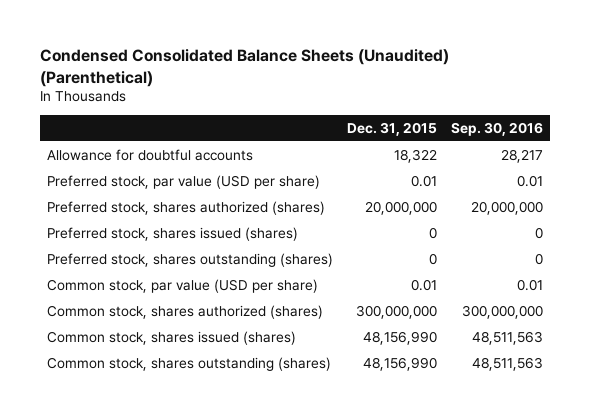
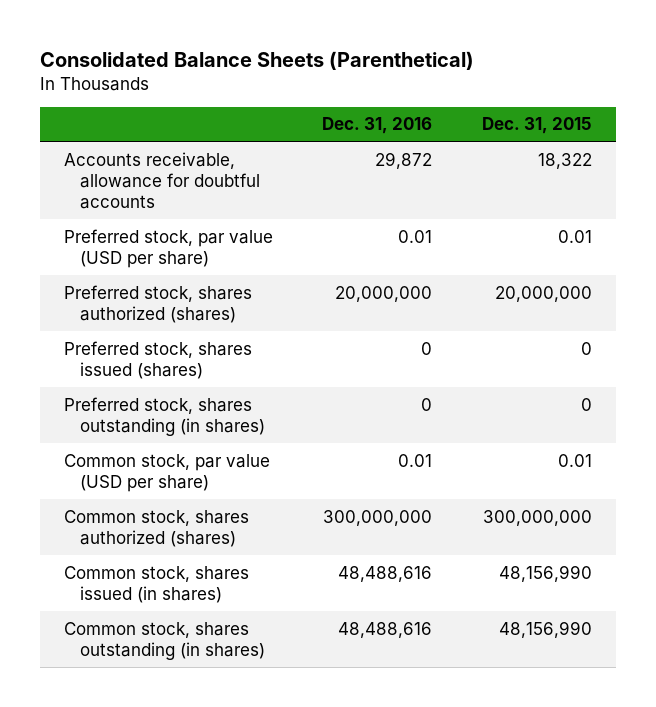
- Condensed Consolidated Balance Sheets (Unaudited) (Parenthetical)
+ Consolidated Balance Sheets (Parenthetical)
- | Dec. 31, 2015 | Sep. 30, 2016
+ | Dec. 31, 2016 | Dec. 31, 2015
- Allowance for doubtful accounts | 18,322 | 28,217
+ Accounts receivable, allowance for doubtful accounts | 29,872 | 18,322
- Preferred stock, shares outstanding (shares) | 0 | 0
+ Preferred stock, shares outstanding (in shares) | 0 | 0
- Common stock, shares issued (shares) | 48,156,990 | 48,511,563
- Common stock, shares outstanding (shares) | 48,156,990 | 48,511,563
+ Common stock, shares issued (in shares) | 48,488,616 | 48,156,990
+ Common stock, shares outstanding (in shares) | 48,488,616 | 48,156,990

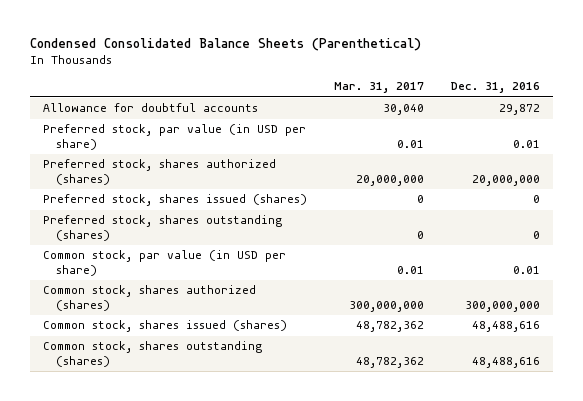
- Consolidated Balance Sheets (Parenthetical)
+ Condensed Consolidated Balance Sheets (Parenthetical)
- | Dec. 31, 2016 | Dec. 31, 2015
+ | Mar. 31, 2017 | Dec. 31, 2016
- Accounts receivable, allowance for doubtful accounts | 29,872 | 18,322
- Preferred stock, par value (USD per share) | 0.01 | 0.01
+ Allowance for doubtful accounts | 30,040 | 29,872
+ Preferred stock, par value (in USD per share) | 0.01 | 0.01
- Preferred stock, shares outstanding (in shares) | 0 | 0
- Common stock, par value (USD per share) | 0.01 | 0.01
+ Preferred stock, shares outstanding (shares) | 0 | 0
+ Common stock, par value (in USD per share) | 0.01 | 0.01
- Common stock, shares issued (in shares) | 48,488,616 | 48,156,990
- Common stock, shares outstanding (in shares) | 48,488,616 | 48,156,990
+ Common stock, shares issued (shares) | 48,782,362 | 48,488,616
+ Common stock, shares outstanding (shares) | 48,782,362 | 48,488,616

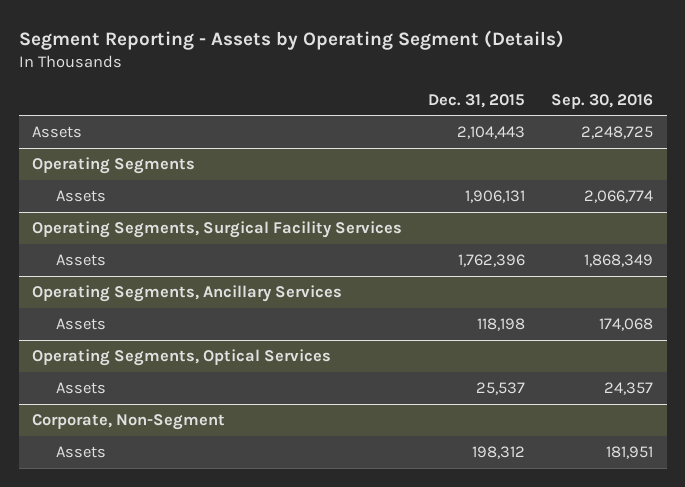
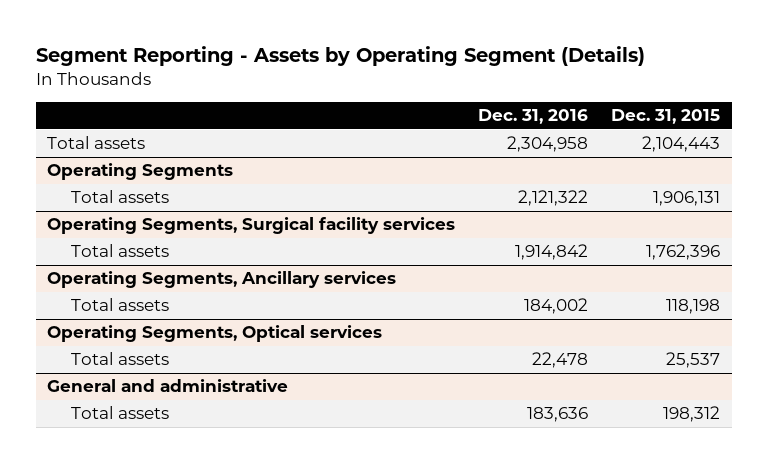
- | Dec. 31, 2015 | Sep. 30, 2016
+ | Dec. 31, 2016 | Dec. 31, 2015
- Assets | 2,104,443 | 2,248,725
+ Total assets | 2,304,958 | 2,104,443
@ Operating Segments
- Assets | 1,906,131 | 2,066,774
- Operating Segments, Surgical Facility Services
- Assets | 1,762,396 | 1,868,349
- Operating Segments, Ancillary Services
- Assets | 118,198 | 174,068
- Operating Segments, Optical Services
- Assets | 25,537 | 24,357
- Corporate, Non-Segment
- Assets | 198,312 | 181,951
@ Operating Segments
+ Total assets | 2,121,322 | 1,906,131
+ Operating Segments, Surgical facility services
+ Total assets | 1,914,842 | 1,762,396
+ Operating Segments, Ancillary services
+ Total assets | 184,002 | 118,198
+ Operating Segments, Optical services
+ Total assets | 22,478 | 25,537
+ General and administrative
+ Total assets | 183,636 | 198,312

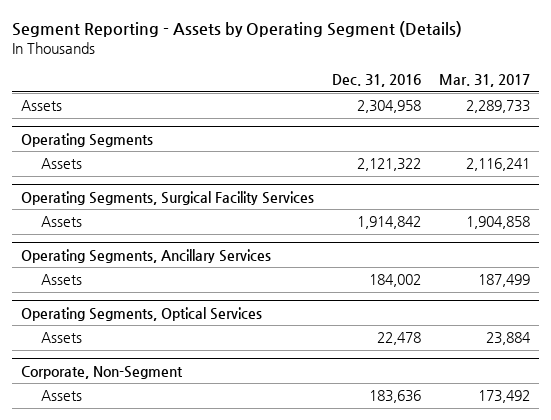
- | Dec. 31, 2016 | Dec. 31, 2015
+ | Dec. 31, 2016 | Mar. 31, 2017
- Total assets | 2,304,958 | 2,104,443
+ Assets | 2,304,958 | 2,289,733
@ Operating Segments
- Total assets | 2,121,322 | 1,906,131
- Operating Segments, Surgical facility services
- Total assets | 1,914,842 | 1,762,396
- Operating Segments, Ancillary services
- Total assets | 184,002 | 118,198
- Operating Segments, Optical services
- Total assets | 22,478 | 25,537
- General and administrative
- Total assets | 183,636 | 198,312
@ Operating Segments
+ Assets | 2,121,322 | 2,116,241
+ Operating Segments, Surgical Facility Services
+ Assets | 1,914,842 | 1,904,858
+ Operating Segments, Ancillary Services
+ Assets | 184,002 | 187,499
+ Operating Segments, Optical Services
+ Assets | 22,478 | 23,884
+ Corporate, Non-Segment
+ Assets | 183,636 | 173,492

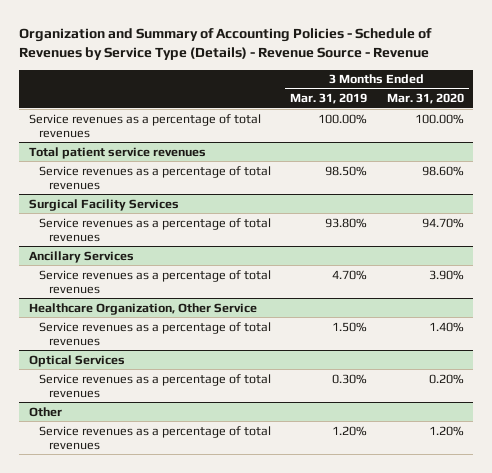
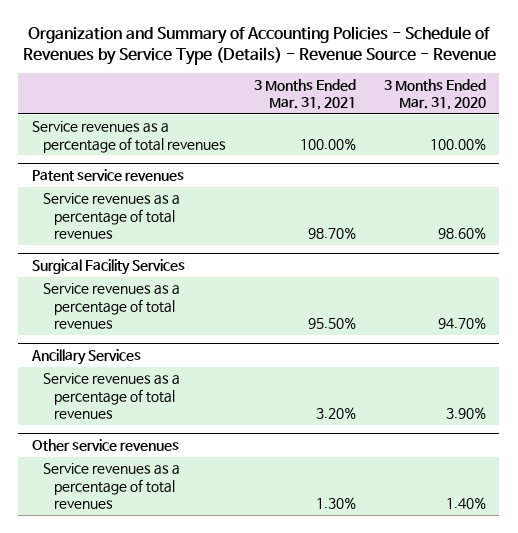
- | 3 Months Ended Mar. 31, 2019 | 3 Months Ended Mar. 31, 2020
+ | 3 Months Ended Mar. 31, 2021 | 3 Months Ended Mar. 31, 2020
- Total patient service revenues
+ Patent service revenues
- Healthcare Organization, Other Service
+ Other service revenues
- Optical Services
- Service revenues as a percentage of total revenues | 0.30% | 0.20%
- Other
- Service revenues as a percentage of total revenues | 1.20% | 1.20%

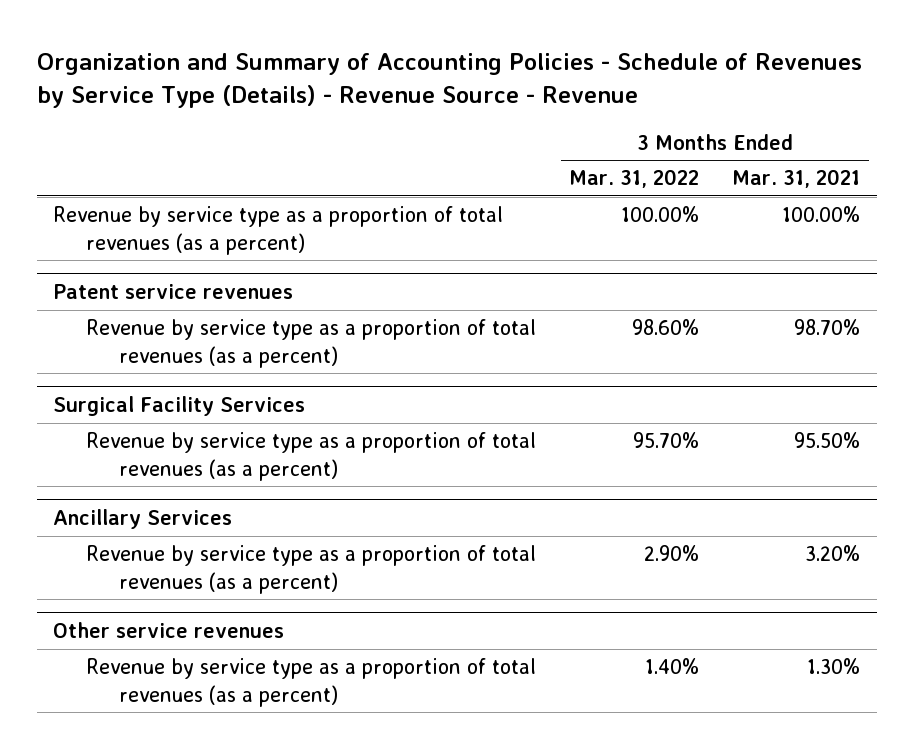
- | 3 Months Ended Mar. 31, 2021 | 3 Months Ended Mar. 31, 2020
+ | 3 Months Ended Mar. 31, 2022 | 3 Months Ended Mar. 31, 2021
- Service revenues as a percentage of total revenues | 100.00% | 100.00%
+ Revenue by service type as a proportion of total revenues (as a percent) | 100.00% | 100.00%
@ Patent service revenues
- Service revenues as a percentage of total revenues | 98.70% | 98.60%
+ Revenue by service type as a proportion of total revenues (as a percent) | 98.60% | 98.70%
@ Surgical Facility Services
- Service revenues as a percentage of total revenues | 95.50% | 94.70%
+ Revenue by service type as a proportion of total revenues (as a percent) | 95.70% | 95.50%
@ Ancillary Services
- Service revenues as a percentage of total revenues | 3.20% | 3.90%
+ Revenue by service type as a proportion of total revenues (as a percent) | 2.90% | 3.20%
@ Other service revenues
- Service revenues as a percentage of total revenues | 1.30% | 1.40%
+ Revenue by service type as a proportion of total revenues (as a percent) | 1.40% | 1.30%

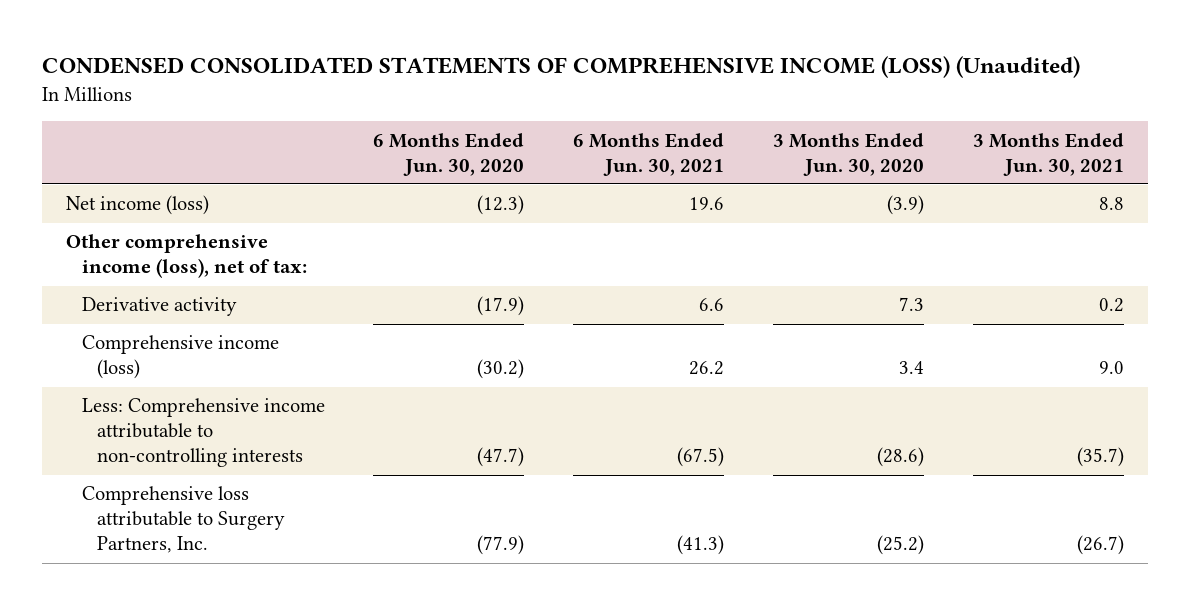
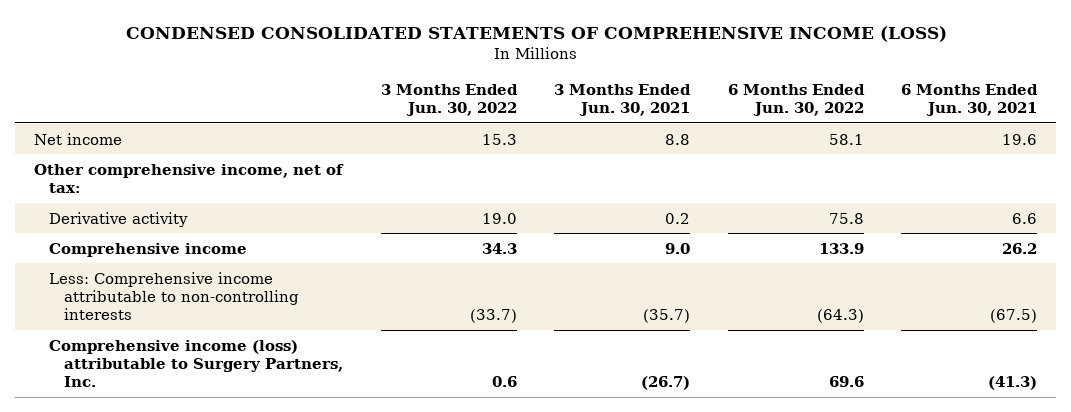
- CONDENSED CONSOLIDATED STATEMENTS OF COMPREHENSIVE INCOME (LOSS) (Unaudited)
+ CONDENSED CONSOLIDATED STATEMENTS OF COMPREHENSIVE INCOME (LOSS)
- | 6 Months Ended Jun. 30, 2020 | 6 Months Ended Jun. 30, 2021 | 3 Months Ended Jun. 30, 2020 | 3 Months Ended Jun. 30, 2021
+ | 3 Months Ended Jun. 30, 2022 | 3 Months Ended Jun. 30, 2021 | 6 Months Ended Jun. 30, 2022 | 6 Months Ended Jun. 30, 2021
- Net income (loss) | (12.3) | 19.6 | (3.9) | 8.8
- Other comprehensive income (loss), net of tax:
+ Net income | 15.3 | 8.8 | 58.1 | 19.6
+ Other comprehensive income, net of tax:
- Comprehensive income (loss) | (30.2) | 26.2 | 3.4 | 9.0
+ Comprehensive income | 34.3 | 9.0 | 133.9 | 26.2
- Comprehensive loss attributable to Surgery Partners, Inc. | (77.9) | (41.3) | (25.2) | (26.7)
+ Comprehensive income (loss) attributable to Surgery Partners, Inc. | 0.6 | (26.7) | 69.6 | (41.3)

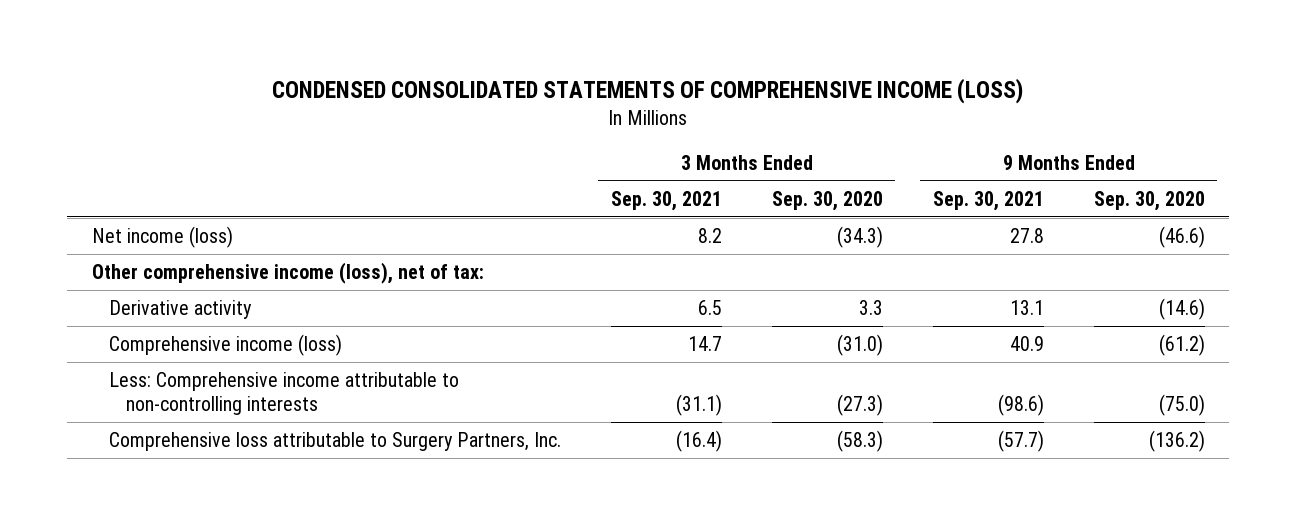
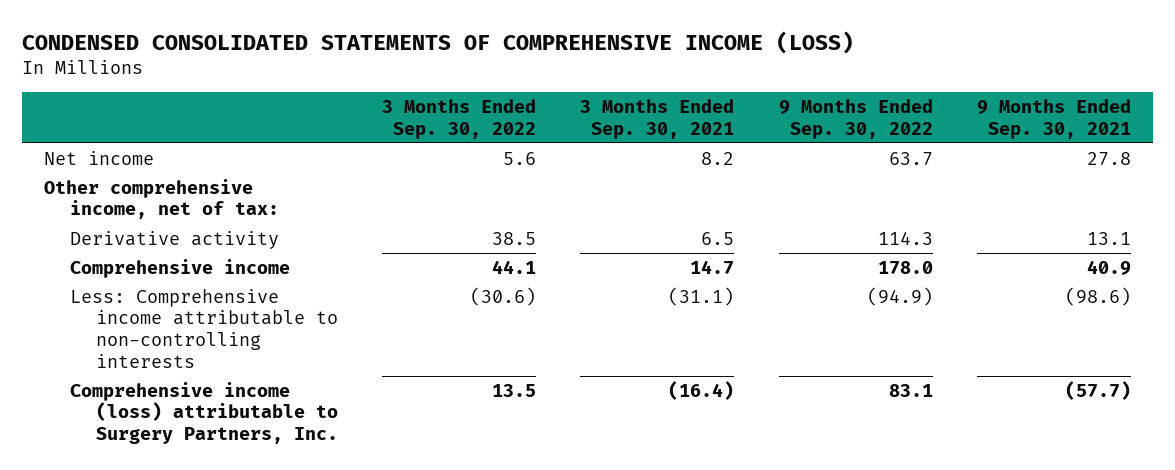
- | 3 Months Ended Sep. 30, 2021 | 3 Months Ended Sep. 30, 2020 | 9 Months Ended Sep. 30, 2021 | 9 Months Ended Sep. 30, 2020
+ | 3 Months Ended Sep. 30, 2022 | 3 Months Ended Sep. 30, 2021 | 9 Months Ended Sep. 30, 2022 | 9 Months Ended Sep. 30, 2021
- Net income (loss) | 8.2 | (34.3) | 27.8 | (46.6)
- Other comprehensive income (loss), net of tax:
+ Net income | 5.6 | 8.2 | 63.7 | 27.8
+ Other comprehensive income, net of tax:
- Comprehensive income (loss) | 14.7 | (31.0) | 40.9 | (61.2)
+ Comprehensive income | 44.1 | 14.7 | 178.0 | 40.9
- Comprehensive loss attributable to Surgery Partners, Inc. | (16.4) | (58.3) | (57.7) | (136.2)
+ Comprehensive income (loss) attributable to Surgery Partners, Inc. | 13.5 | (16.4) | 83.1 | (57.7)

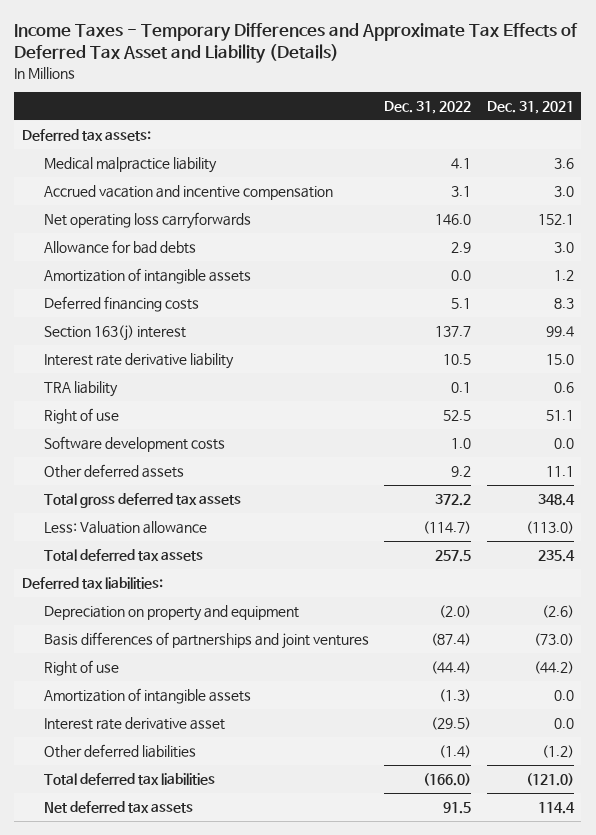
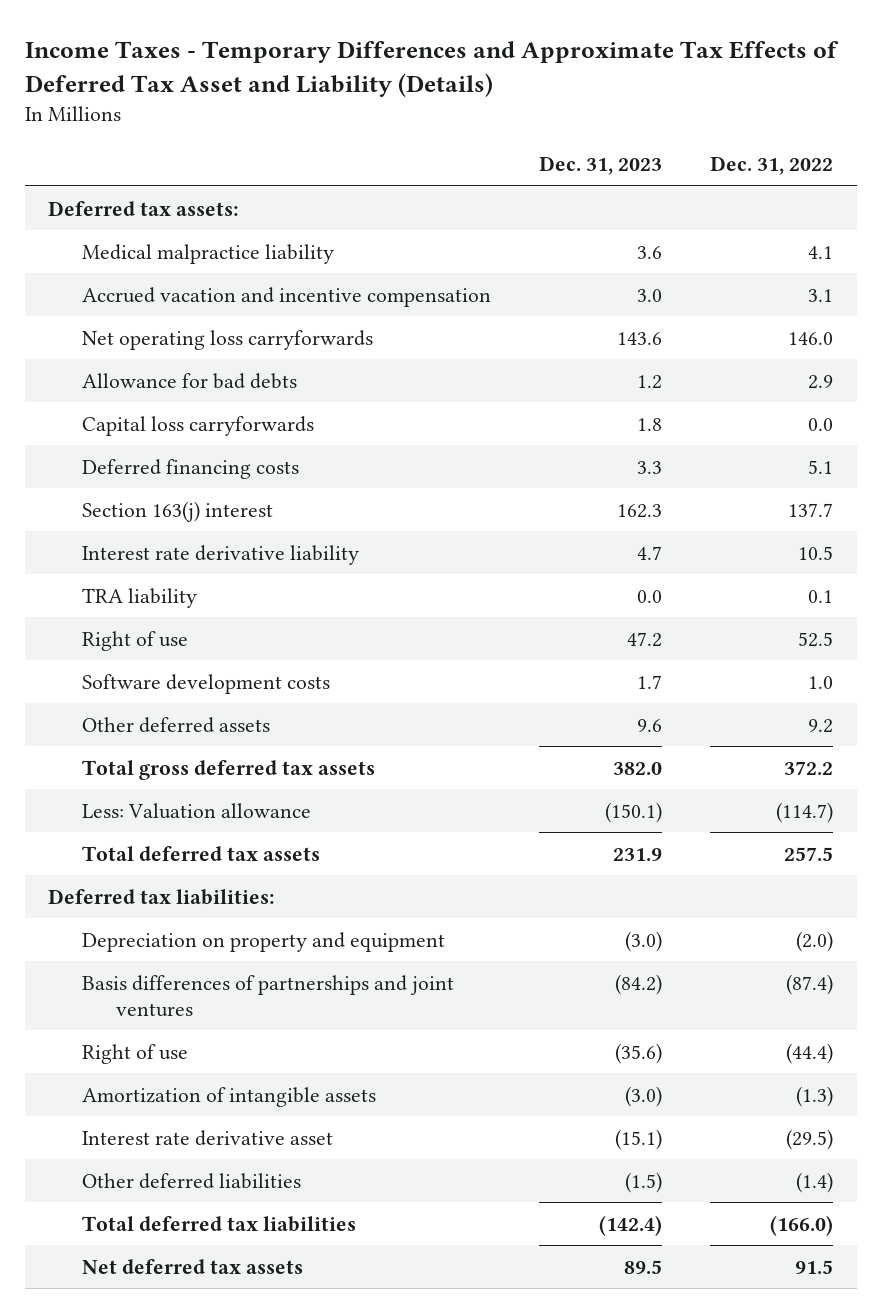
- | Dec. 31, 2022 | Dec. 31, 2021
+ | Dec. 31, 2023 | Dec. 31, 2022
- Amortization of intangible assets | 0.0 | 1.2
+ Capital loss carryforwards | 1.8 | 0.0

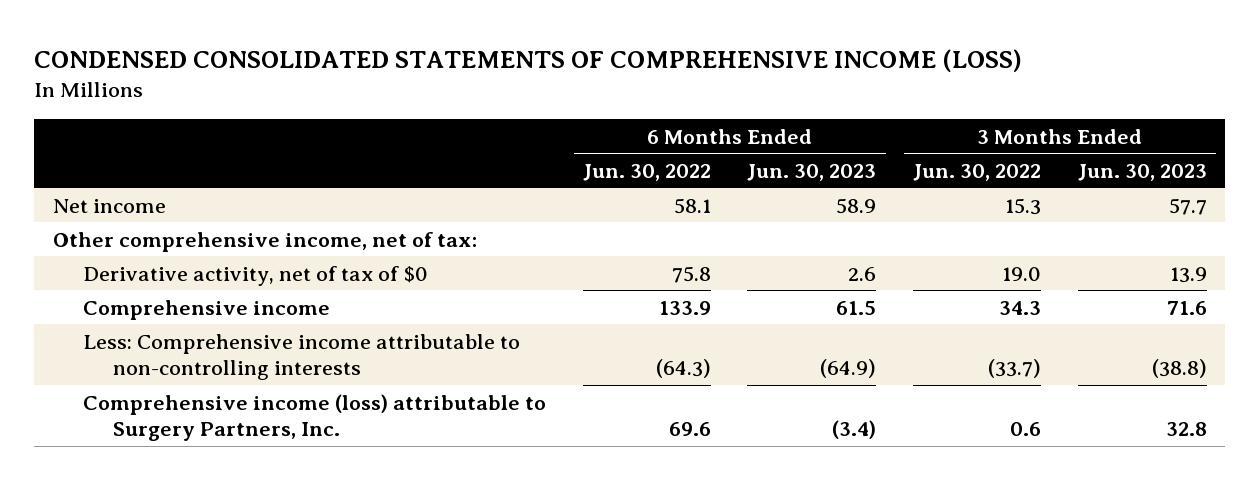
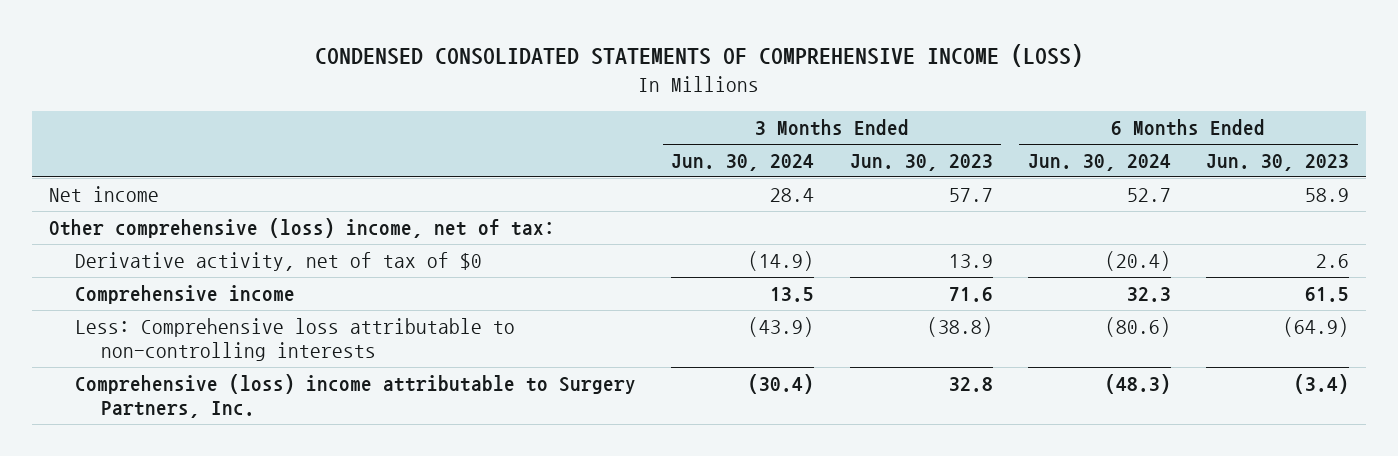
- | 6 Months Ended Jun. 30, 2022 | 6 Months Ended Jun. 30, 2023 | 3 Months Ended Jun. 30, 2022 | 3 Months Ended Jun. 30, 2023
+ | 3 Months Ended Jun. 30, 2024 | 3 Months Ended Jun. 30, 2023 | 6 Months Ended Jun. 30, 2024 | 6 Months Ended Jun. 30, 2023
- Other comprehensive income, net of tax:
+ Other comprehensive (loss) income, net of tax:
- Less: Comprehensive income attributable to non-controlling interests | (64.3) | (64.9) | (33.7) | (38.8)
- Comprehensive income (loss) attributable to Surgery Partners, Inc. | 69.6 | (3.4) | 0.6 | 32.8
+ Less: Comprehensive loss attributable to non-controlling interests | (43.9) | (38.8) | (80.6) | (64.9)
+ Comprehensive (loss) income attributable to Surgery Partners, Inc. | (30.4) | 32.8 | (48.3) | (3.4)

